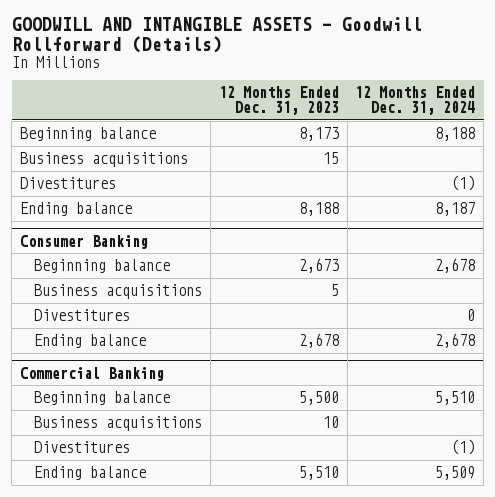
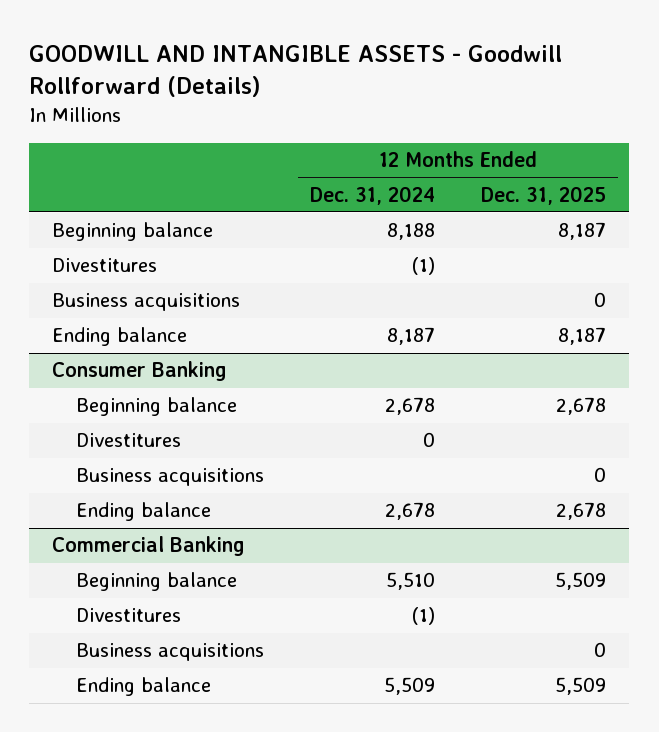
- | 12 Months Ended Dec. 31, 2023 | 12 Months Ended Dec. 31, 2024
+ | 12 Months Ended Dec. 31, 2024 | 12 Months Ended Dec. 31, 2025
moved down: Business acquisitions | | 0
@ Consumer Banking
moved down: Business acquisitions | | 0
@ Commercial Banking
moved down: Business acquisitions | | 0

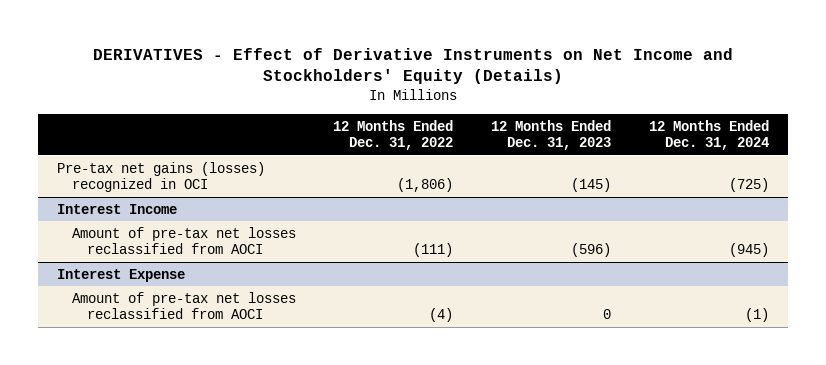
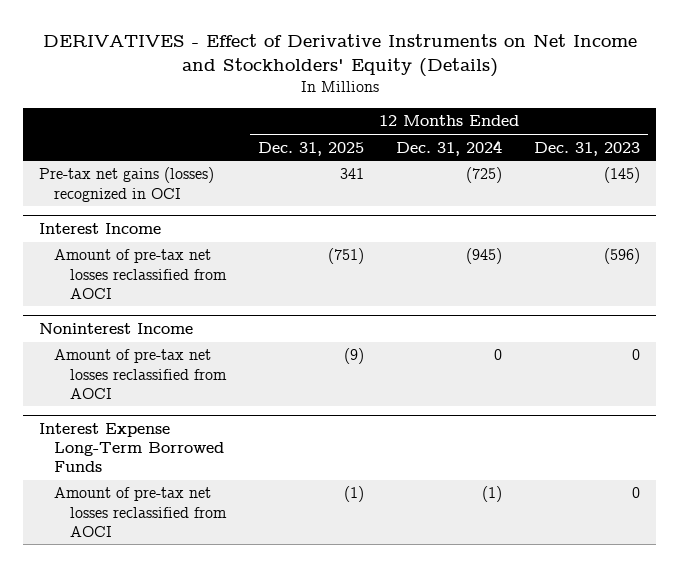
- | 12 Months Ended Dec. 31, 2022 | 12 Months Ended Dec. 31, 2023 | 12 Months Ended Dec. 31, 2024
+ | 12 Months Ended Dec. 31, 2025 | 12 Months Ended Dec. 31, 2024 | 12 Months Ended Dec. 31, 2023
- Interest Expense
+ Noninterest Income
+ Amount of pre-tax net losses reclassified from AOCI | (9) | 0 | 0
+ Interest Expense Long-Term Borrowed Funds

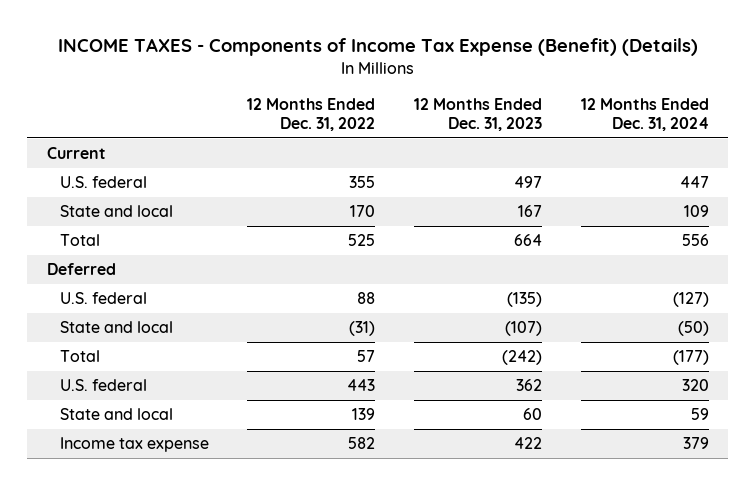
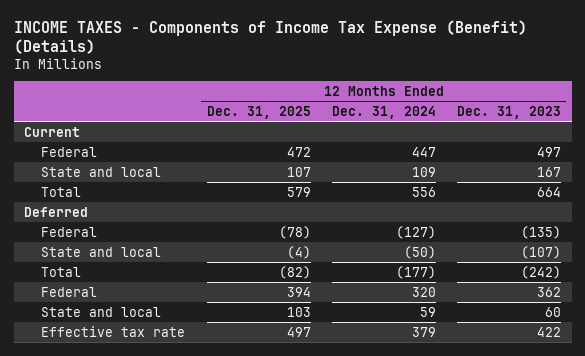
- | 12 Months Ended Dec. 31, 2022 | 12 Months Ended Dec. 31, 2023 | 12 Months Ended Dec. 31, 2024
+ | 12 Months Ended Dec. 31, 2025 | 12 Months Ended Dec. 31, 2024 | 12 Months Ended Dec. 31, 2023
- U.S. federal | 355 | 497 | 447
+ Federal | 472 | 447 | 497
- U.S. federal | 88 | (135) | (127)
+ Federal | (78) | (127) | (135)
- U.S. federal | 443 | 362 | 320
+ Federal | 394 | 320 | 362
- Income tax expense | 582 | 422 | 379
+ Effective tax rate | 497 | 379 | 422

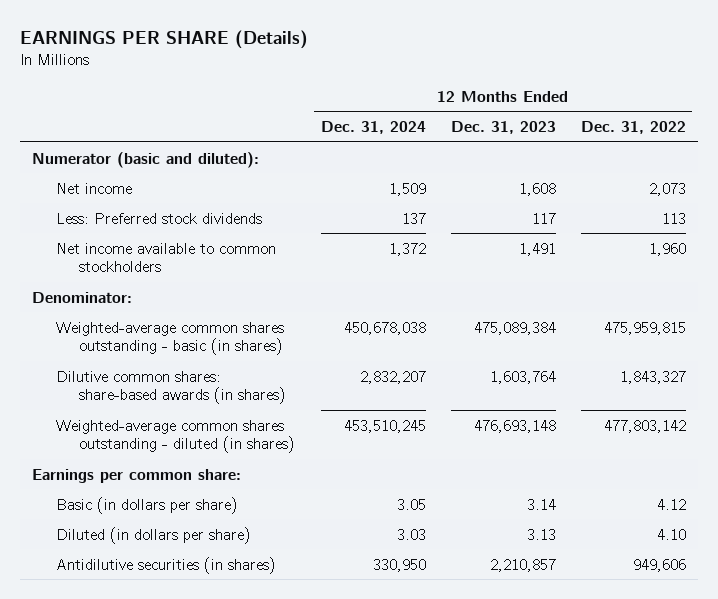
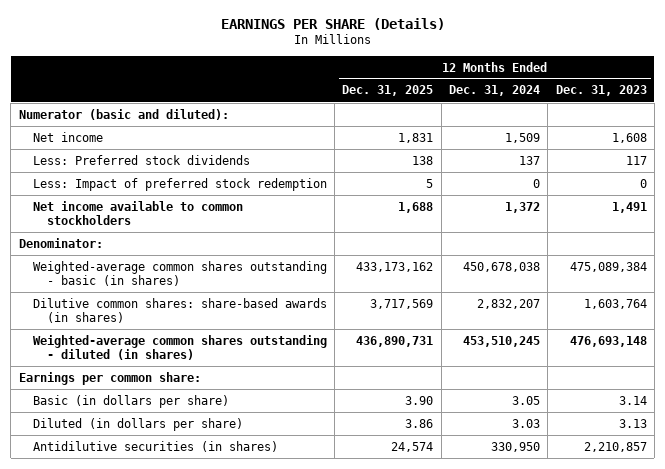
- | 12 Months Ended Dec. 31, 2024 | 12 Months Ended Dec. 31, 2023 | 12 Months Ended Dec. 31, 2022
+ | 12 Months Ended Dec. 31, 2025 | 12 Months Ended Dec. 31, 2024 | 12 Months Ended Dec. 31, 2023
+ Less: Impact of preferred stock redemption | 5 | 0 | 0

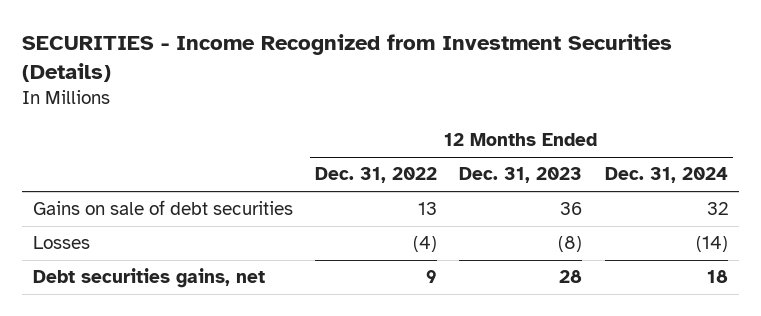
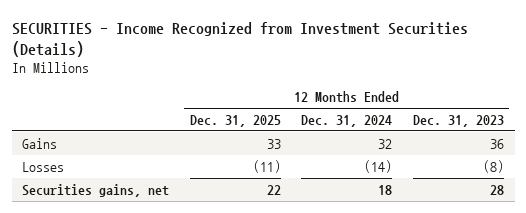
- | 12 Months Ended Dec. 31, 2022 | 12 Months Ended Dec. 31, 2023 | 12 Months Ended Dec. 31, 2024
+ | 12 Months Ended Dec. 31, 2025 | 12 Months Ended Dec. 31, 2024 | 12 Months Ended Dec. 31, 2023
- Gains on sale of debt securities | 13 | 36 | 32
+ Gains | 33 | 32 | 36
- Debt securities gains, net | 9 | 28 | 18
+ Securities gains, net | 22 | 18 | 28

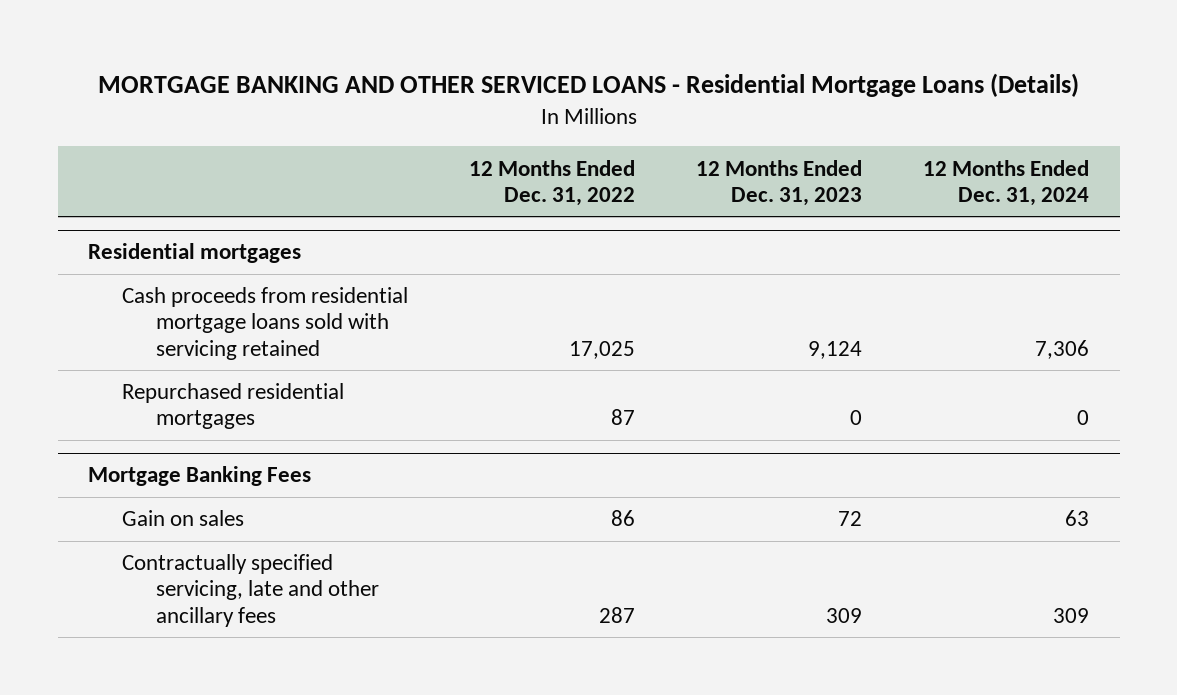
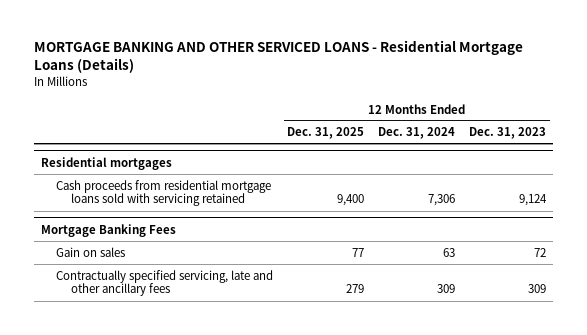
- | 12 Months Ended Dec. 31, 2022 | 12 Months Ended Dec. 31, 2023 | 12 Months Ended Dec. 31, 2024
+ | 12 Months Ended Dec. 31, 2025 | 12 Months Ended Dec. 31, 2024 | 12 Months Ended Dec. 31, 2023
@ Residential mortgages
- Repurchased residential mortgages | 87 | 0 | 0

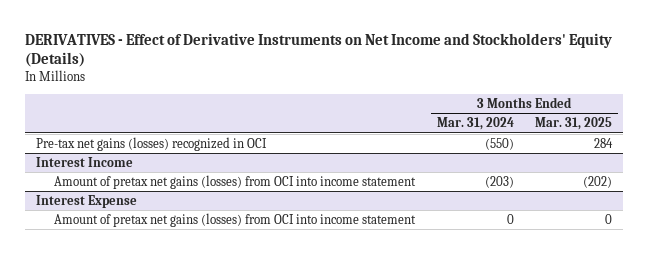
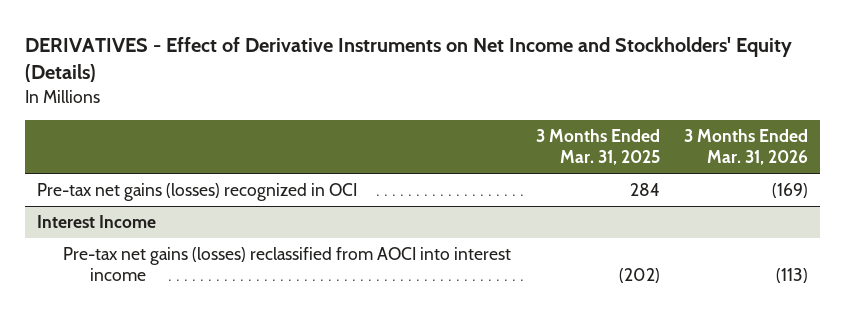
- | 3 Months Ended Mar. 31, 2024 | 3 Months Ended Mar. 31, 2025
+ | 3 Months Ended Mar. 31, 2025 | 3 Months Ended Mar. 31, 2026
@ Interest Income
- Amount of pretax net gains (losses) from OCI into income statement | (203) | (202)
- Interest Expense
- Amount of pretax net gains (losses) from OCI into income statement | 0 | 0
@ Interest Income
+ Pre-tax net gains (losses) reclassified from AOCI into interest income | (202) | (113)

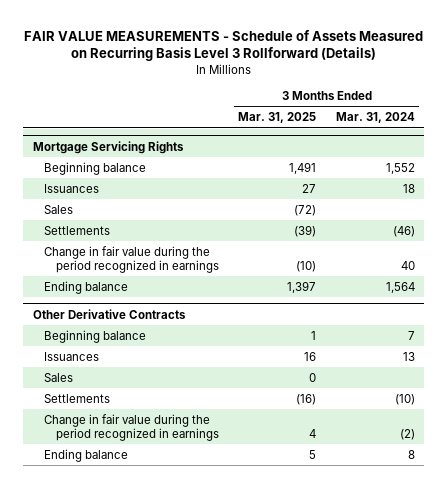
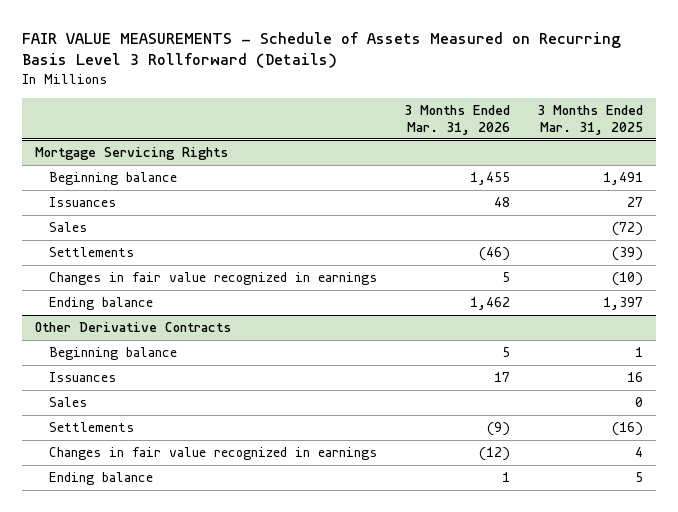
- | 3 Months Ended Mar. 31, 2025 | 3 Months Ended Mar. 31, 2024
+ | 3 Months Ended Mar. 31, 2026 | 3 Months Ended Mar. 31, 2025
@ Mortgage Servicing Rights
- Change in fair value during the period recognized in earnings | (10) | 40
+ Changes in fair value recognized in earnings | 5 | (10)
@ Other Derivative Contracts
- Change in fair value during the period recognized in earnings | 4 | (2)
+ Changes in fair value recognized in earnings | (12) | 4

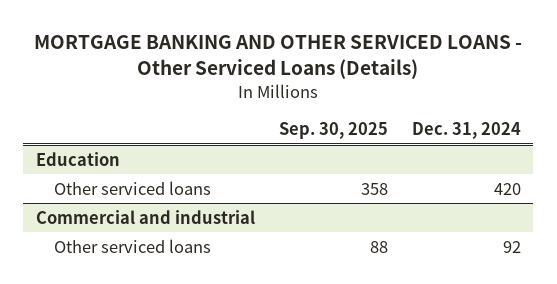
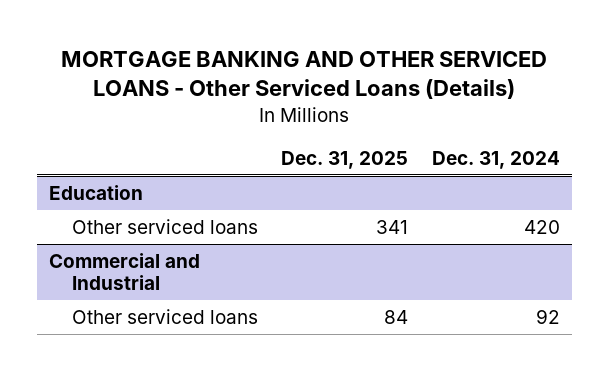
- | Sep. 30, 2025 | Dec. 31, 2024
+ | Dec. 31, 2025 | Dec. 31, 2024
- Commercial and industrial
+ Commercial and Industrial

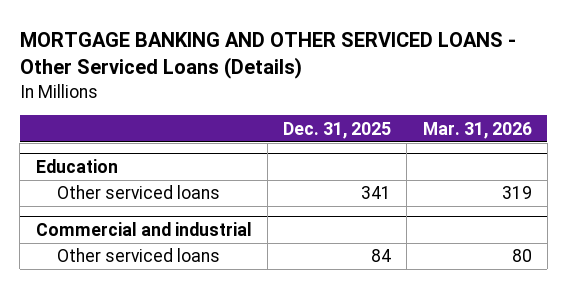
- | Dec. 31, 2025 | Dec. 31, 2024
+ | Dec. 31, 2025 | Mar. 31, 2026
- Commercial and Industrial
+ Commercial and industrial

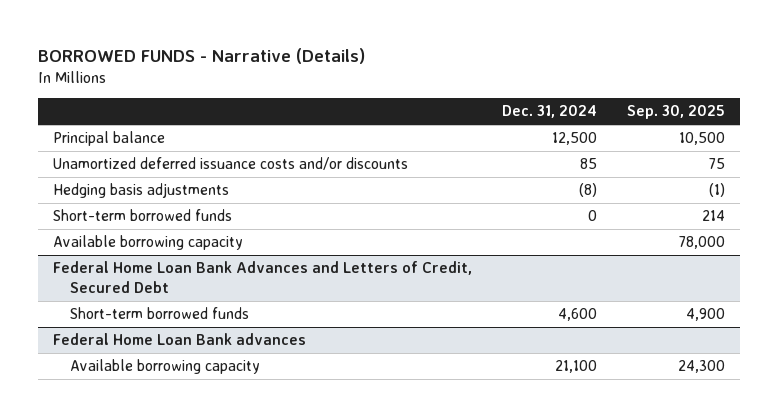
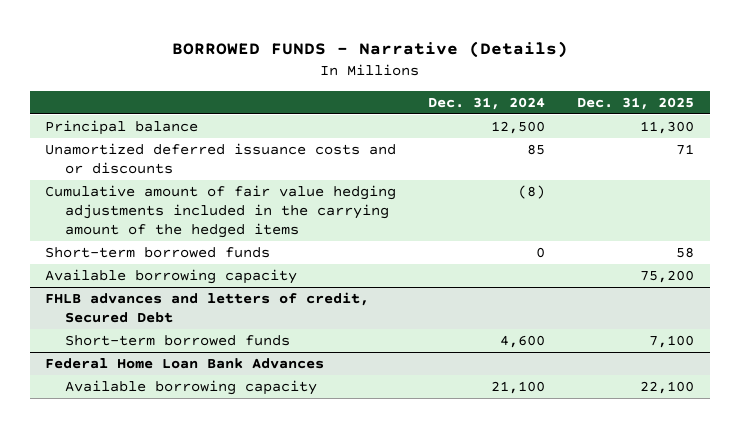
- | Dec. 31, 2024 | Sep. 30, 2025
+ | Dec. 31, 2024 | Dec. 31, 2025
- Unamortized deferred issuance costs and/or discounts | 85 | 75
- Hedging basis adjustments | (8) | (1)
+ Unamortized deferred issuance costs and or discounts | 85 | 71
+ Cumulative amount of fair value hedging adjustments included in the carrying amount of the hedged items | (8) |
- Federal Home Loan Bank Advances and Letters of Credit, Secured Debt
+ FHLB advances and letters of credit, Secured Debt
- Federal Home Loan Bank advances
+ Federal Home Loan Bank Advances

